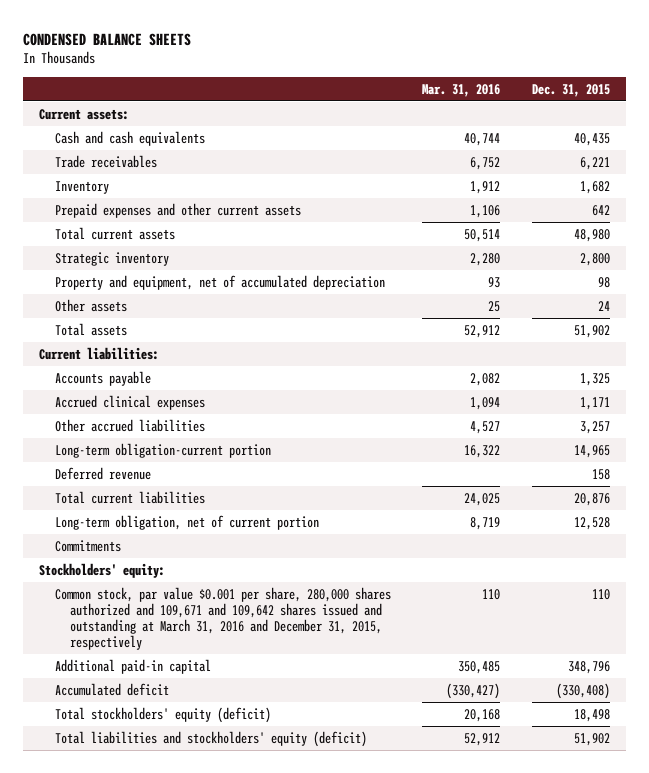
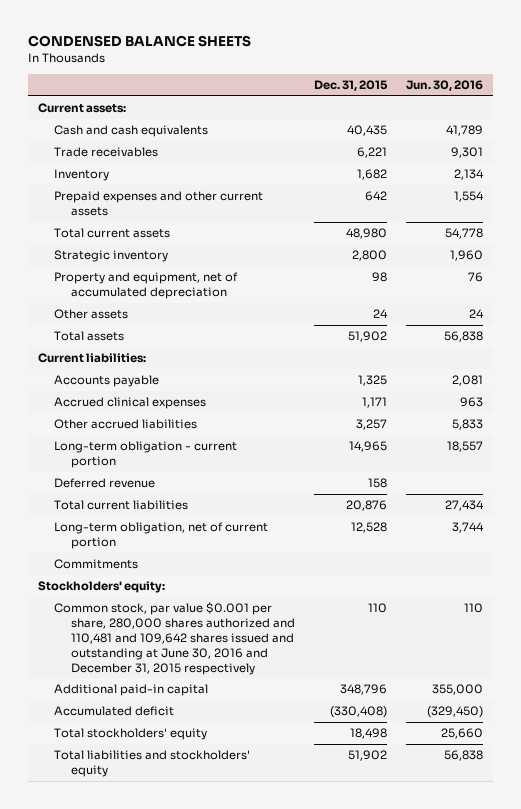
- | Mar. 31, 2016 | Dec. 31, 2015
+ | Dec. 31, 2015 | Jun. 30, 2016
- Long-term obligation-current portion | 16,322 | 14,965
+ Long-term obligation - current portion | 14,965 | 18,557
- Common stock, par value $0.001 per share, 280,000 shares authorized and 109,671 and 109,642 shares issued and outstanding at March 31, 2016 and December 31, 2015, respectively | 110 | 110
+ Common stock, par value $0.001 per share, 280,000 shares authorized and 110,481 and 109,642 shares issued and outstanding at June 30, 2016 and December 31, 2015 respectively | 110 | 110
- Total stockholders' equity (deficit) | 20,168 | 18,498
- Total liabilities and stockholders' equity (deficit) | 52,912 | 51,902
+ Total stockholders' equity | 18,498 | 25,660
+ Total liabilities and stockholders' equity | 51,902 | 56,838

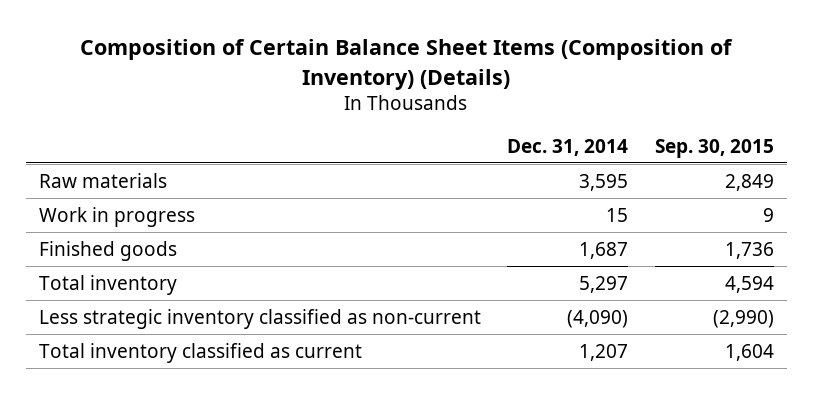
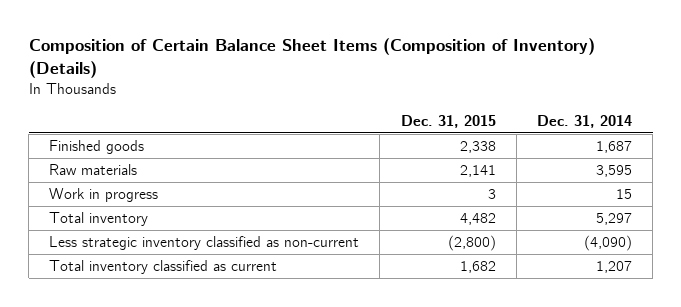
- | Dec. 31, 2014 | Sep. 30, 2015
+ | Dec. 31, 2015 | Dec. 31, 2014
moved up: Finished goods | 2,338 | 1,687

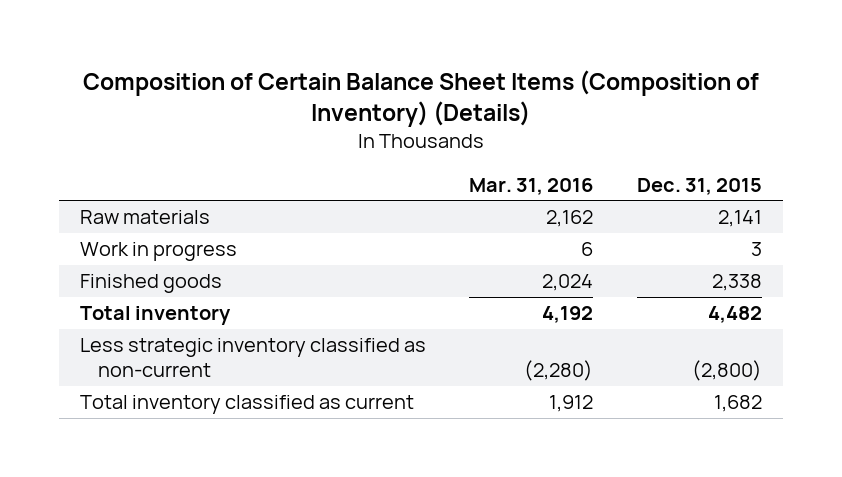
- | Dec. 31, 2015 | Dec. 31, 2014
+ | Mar. 31, 2016 | Dec. 31, 2015
moved down: Finished goods | 2,024 | 2,338

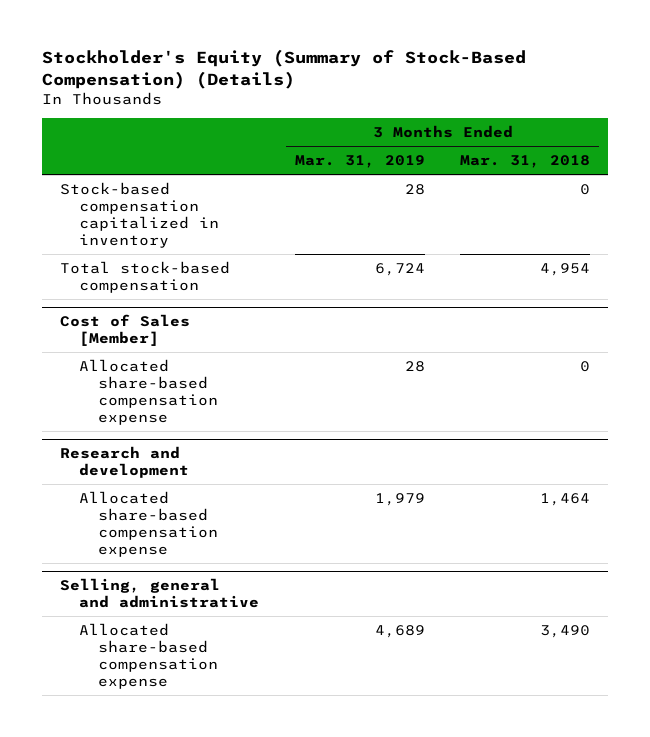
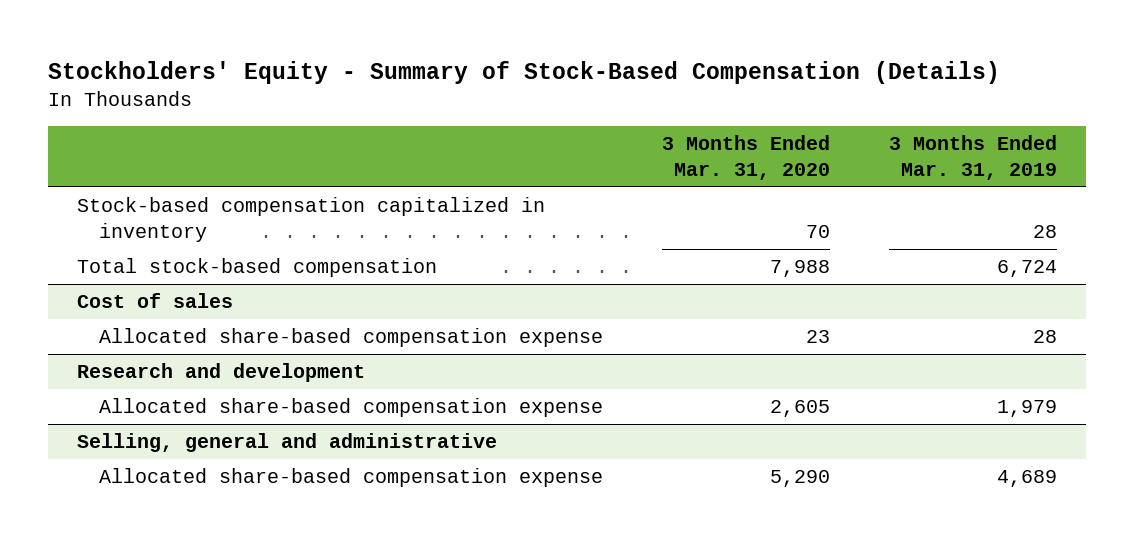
- Stockholder's Equity (Summary of Stock-Based Compensation) (Details)
+ Stockholders' Equity - Summary of Stock-Based Compensation (Details)
- | 3 Months Ended Mar. 31, 2019 | 3 Months Ended Mar. 31, 2018
+ | 3 Months Ended Mar. 31, 2020 | 3 Months Ended Mar. 31, 2019
- Cost of Sales [Member]
+ Cost of sales

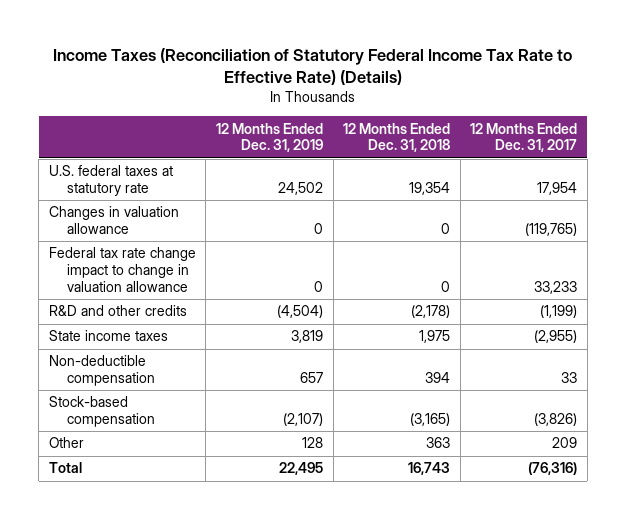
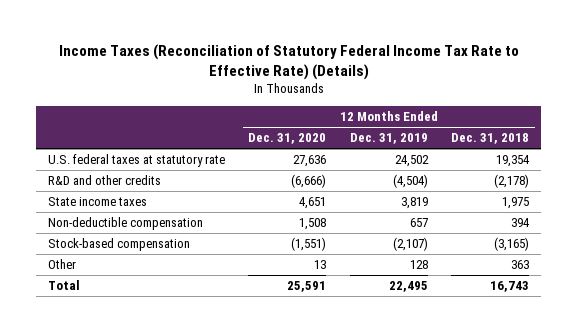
- | 12 Months Ended Dec. 31, 2019 | 12 Months Ended Dec. 31, 2018 | 12 Months Ended Dec. 31, 2017
+ | 12 Months Ended Dec. 31, 2020 | 12 Months Ended Dec. 31, 2019 | 12 Months Ended Dec. 31, 2018
- Changes in valuation allowance | 0 | 0 | (119,765)
- Federal tax rate change impact to change in valuation allowance | 0 | 0 | 33,233

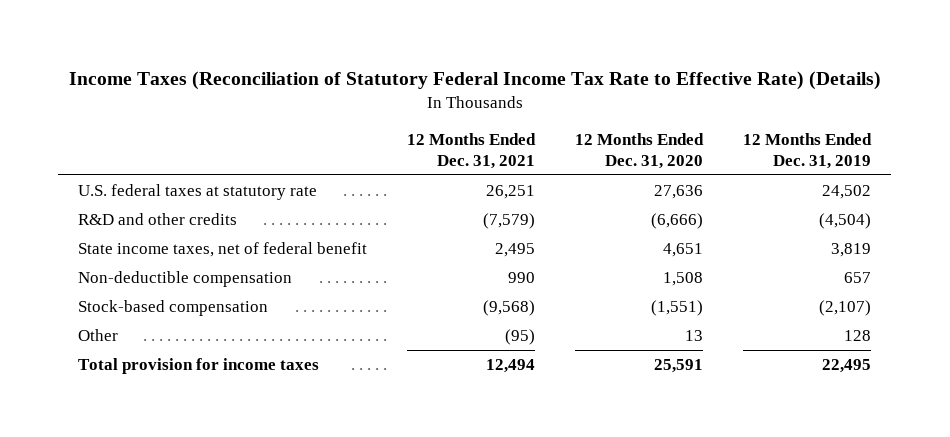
- | 12 Months Ended Dec. 31, 2020 | 12 Months Ended Dec. 31, 2019 | 12 Months Ended Dec. 31, 2018
+ | 12 Months Ended Dec. 31, 2021 | 12 Months Ended Dec. 31, 2020 | 12 Months Ended Dec. 31, 2019
- State income taxes | 4,651 | 3,819 | 1,975
+ State income taxes, net of federal benefit | 2,495 | 4,651 | 3,819
- Total | 25,591 | 22,495 | 16,743
+ Total provision for income taxes | 12,494 | 25,591 | 22,495

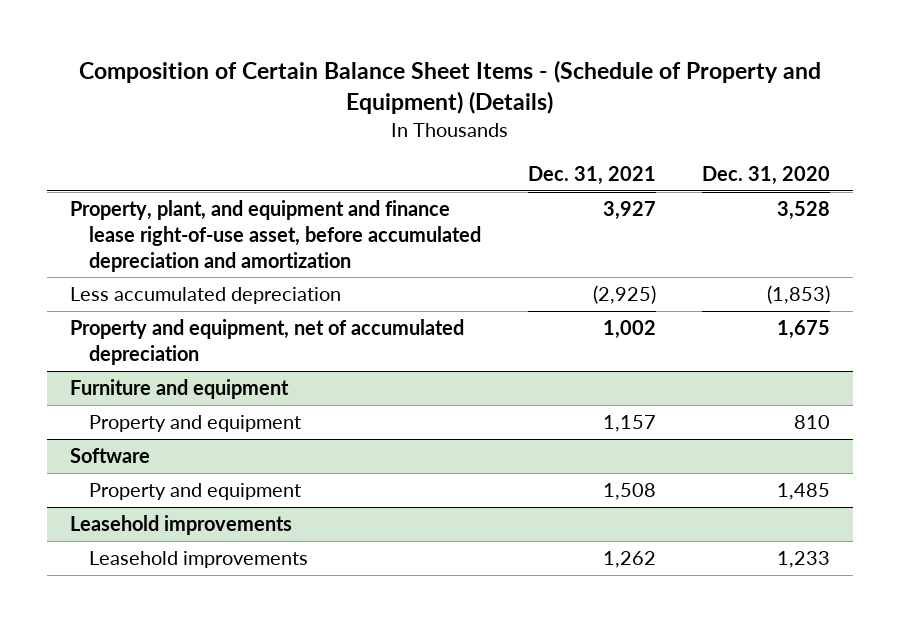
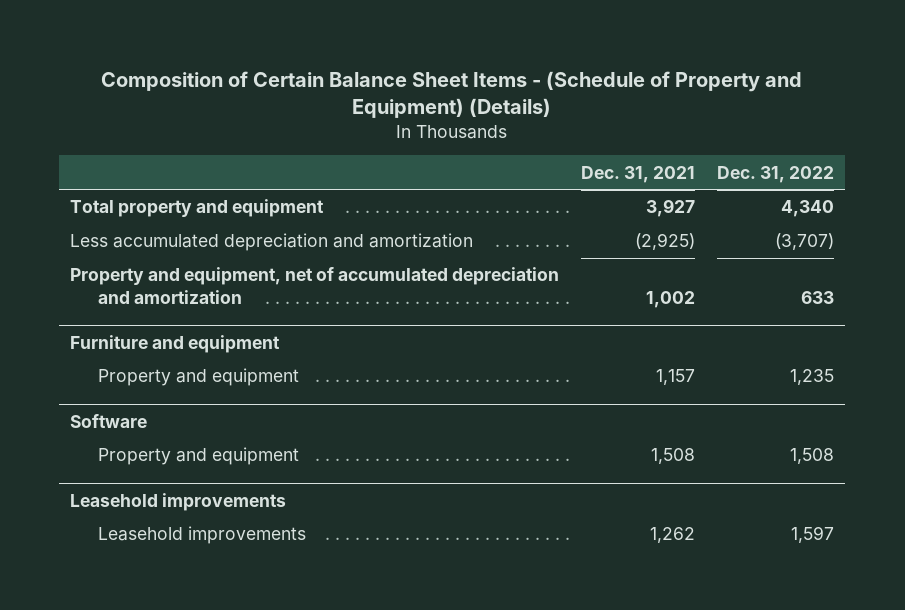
- | Dec. 31, 2021 | Dec. 31, 2020
+ | Dec. 31, 2021 | Dec. 31, 2022
- Property, plant, and equipment and finance lease right-of-use asset, before accumulated depreciation and amortization | 3,927 | 3,528
- Less accumulated depreciation | (2,925) | (1,853)
- Property and equipment, net of accumulated depreciation | 1,002 | 1,675
+ Total property and equipment | 3,927 | 4,340
+ Less accumulated depreciation and amortization | (2,925) | (3,707)
+ Property and equipment, net of accumulated depreciation and amortization | 1,002 | 633

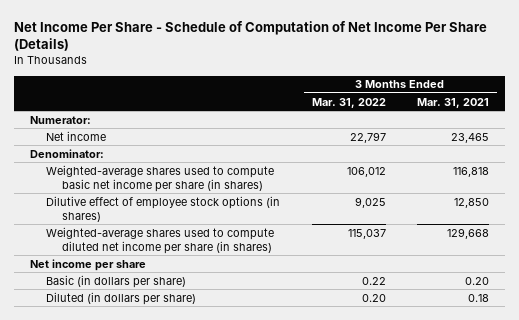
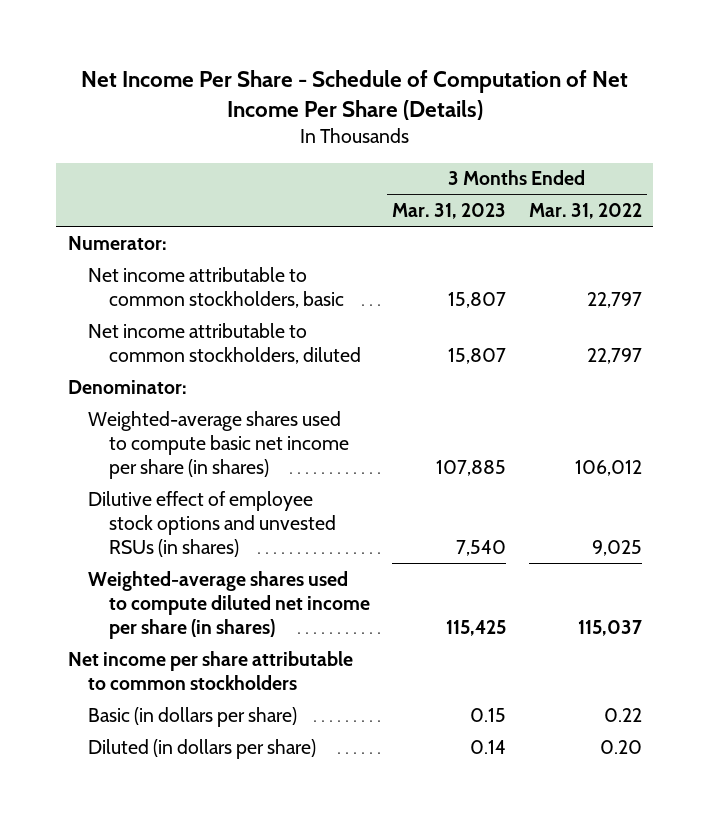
- | 3 Months Ended Mar. 31, 2022 | 3 Months Ended Mar. 31, 2021
+ | 3 Months Ended Mar. 31, 2023 | 3 Months Ended Mar. 31, 2022
- Net income | 22,797 | 23,465
+ Net income attributable to common stockholders, basic | 15,807 | 22,797
+ Net income attributable to common stockholders, diluted | 15,807 | 22,797
- Dilutive effect of employee stock options (in shares) | 9,025 | 12,850
+ Dilutive effect of employee stock options and unvested RSUs (in shares) | 7,540 | 9,025
- Net income per share
+ Net income per share attributable to common stockholders

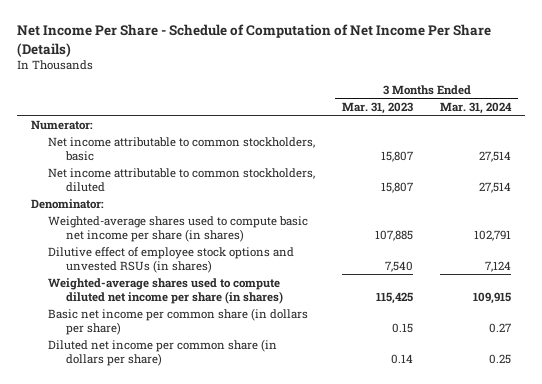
- | 3 Months Ended Mar. 31, 2023 | 3 Months Ended Mar. 31, 2022
+ | 3 Months Ended Mar. 31, 2023 | 3 Months Ended Mar. 31, 2024
- Net income per share attributable to common stockholders
- Basic (in dollars per share) | 0.15 | 0.22
- Diluted (in dollars per share) | 0.14 | 0.20
+ Basic net income per common share (in dollars per share) | 0.15 | 0.27
+ Diluted net income per common share (in dollars per share) | 0.14 | 0.25

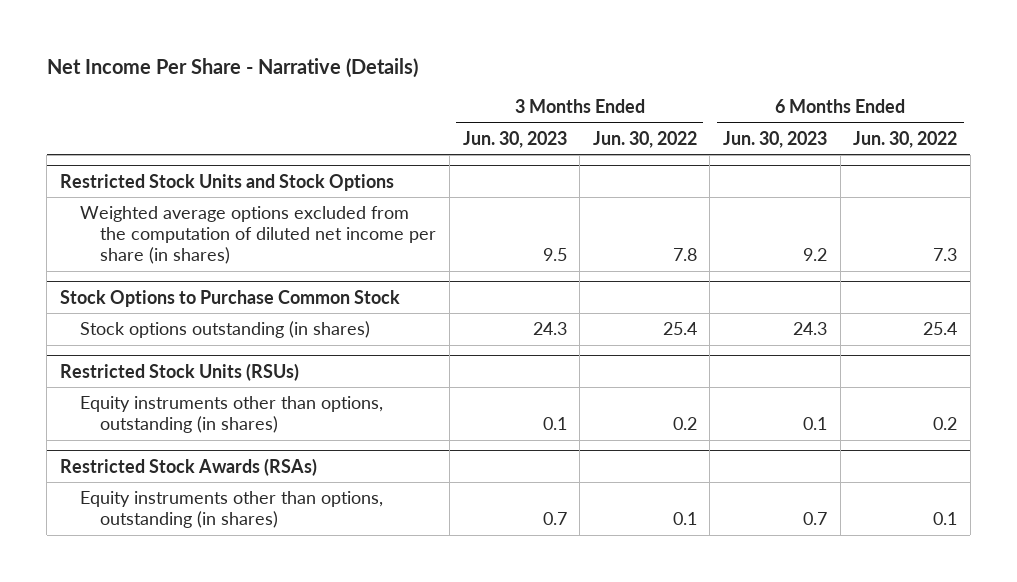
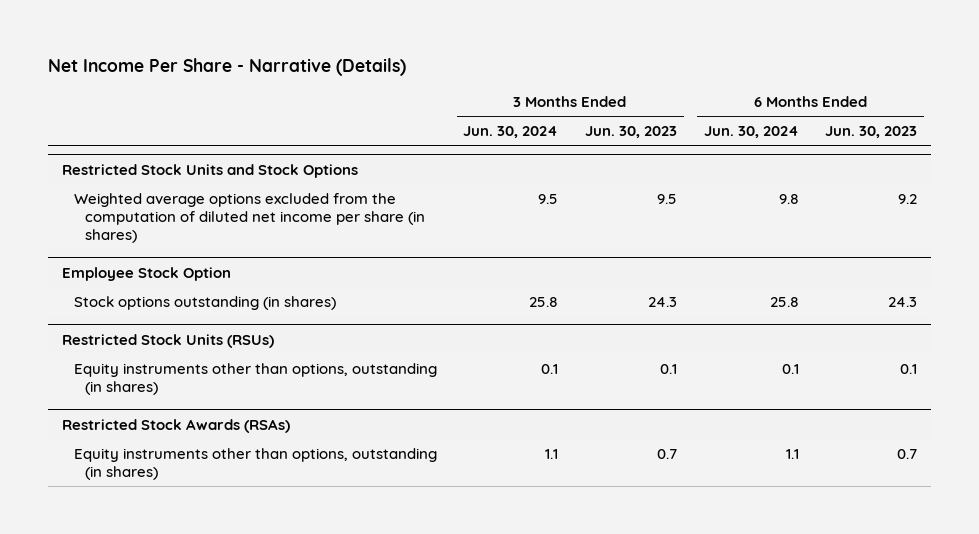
- | 3 Months Ended Jun. 30, 2023 | 3 Months Ended Jun. 30, 2022 | 6 Months Ended Jun. 30, 2023 | 6 Months Ended Jun. 30, 2022
+ | 3 Months Ended Jun. 30, 2024 | 3 Months Ended Jun. 30, 2023 | 6 Months Ended Jun. 30, 2024 | 6 Months Ended Jun. 30, 2023
- Stock Options to Purchase Common Stock
+ Employee Stock Option

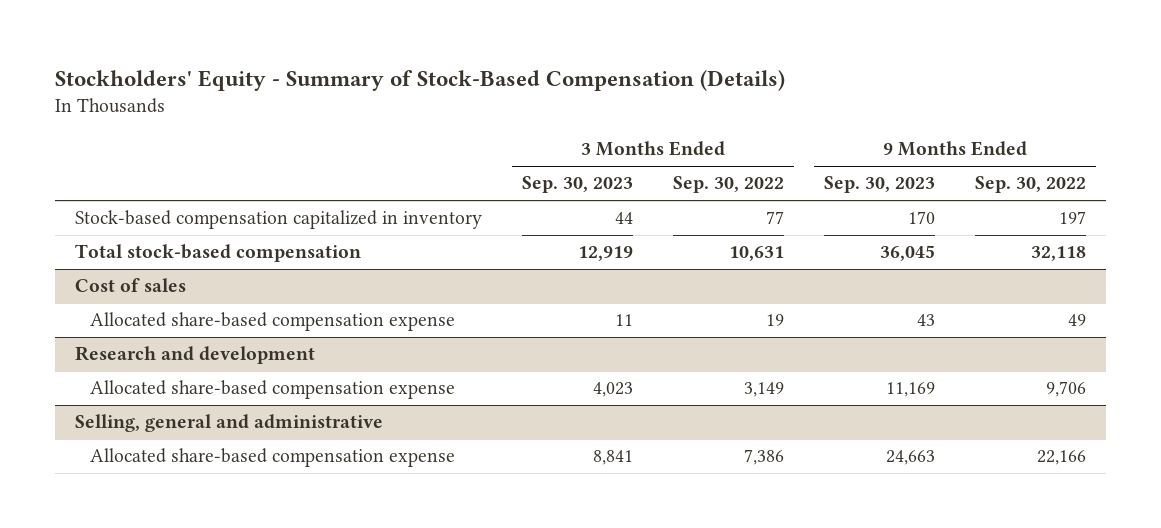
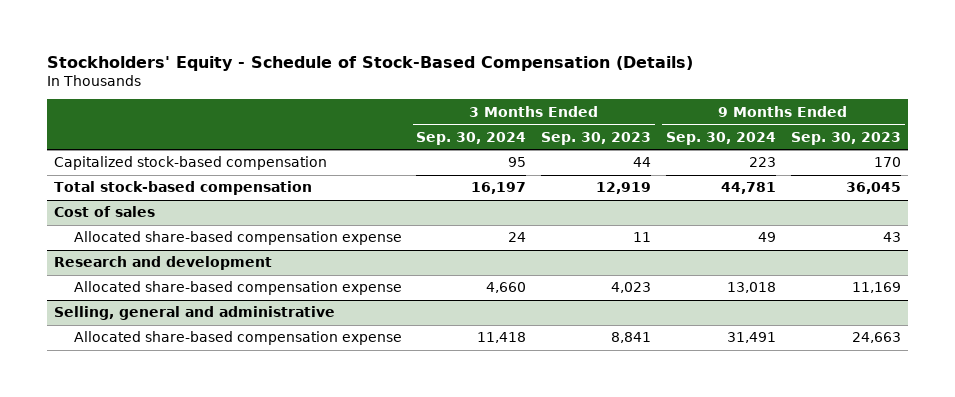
- Stockholders' Equity - Summary of Stock-Based Compensation (Details)
+ Stockholders' Equity - Schedule of Stock-Based Compensation (Details)
- | 3 Months Ended Sep. 30, 2023 | 3 Months Ended Sep. 30, 2022 | 9 Months Ended Sep. 30, 2023 | 9 Months Ended Sep. 30, 2022
+ | 3 Months Ended Sep. 30, 2024 | 3 Months Ended Sep. 30, 2023 | 9 Months Ended Sep. 30, 2024 | 9 Months Ended Sep. 30, 2023
- Stock-based compensation capitalized in inventory | 44 | 77 | 170 | 197
+ Capitalized stock-based compensation | 95 | 44 | 223 | 170

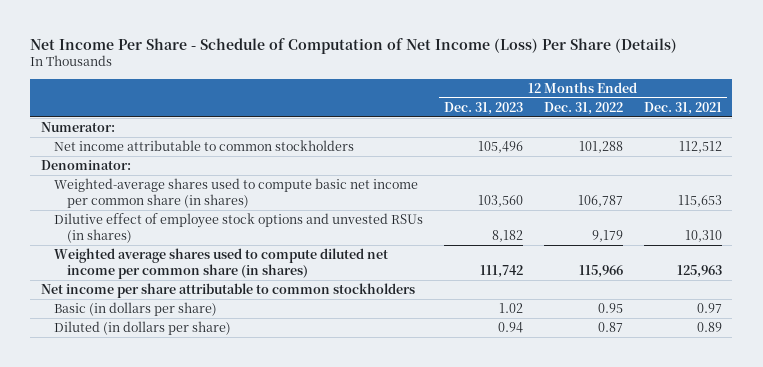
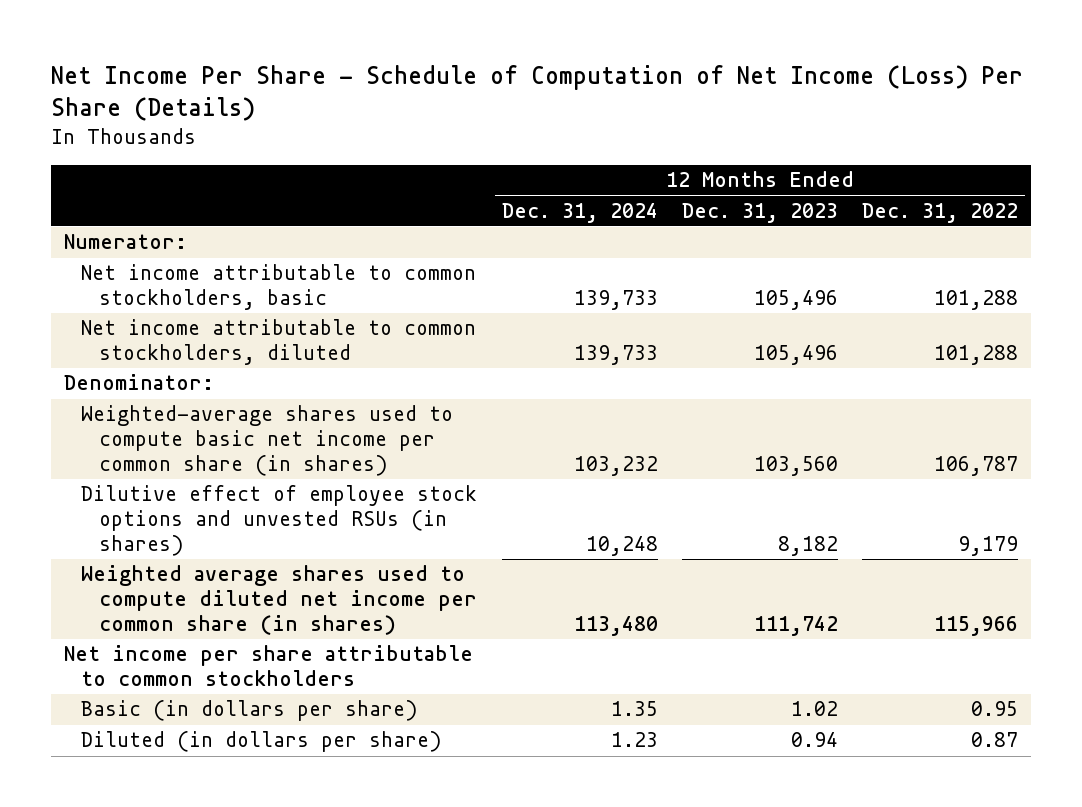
- | 12 Months Ended Dec. 31, 2023 | 12 Months Ended Dec. 31, 2022 | 12 Months Ended Dec. 31, 2021
+ | 12 Months Ended Dec. 31, 2024 | 12 Months Ended Dec. 31, 2023 | 12 Months Ended Dec. 31, 2022
- Net income attributable to common stockholders | 105,496 | 101,288 | 112,512
+ Net income attributable to common stockholders, basic | 139,733 | 105,496 | 101,288
+ Net income attributable to common stockholders, diluted | 139,733 | 105,496 | 101,288

